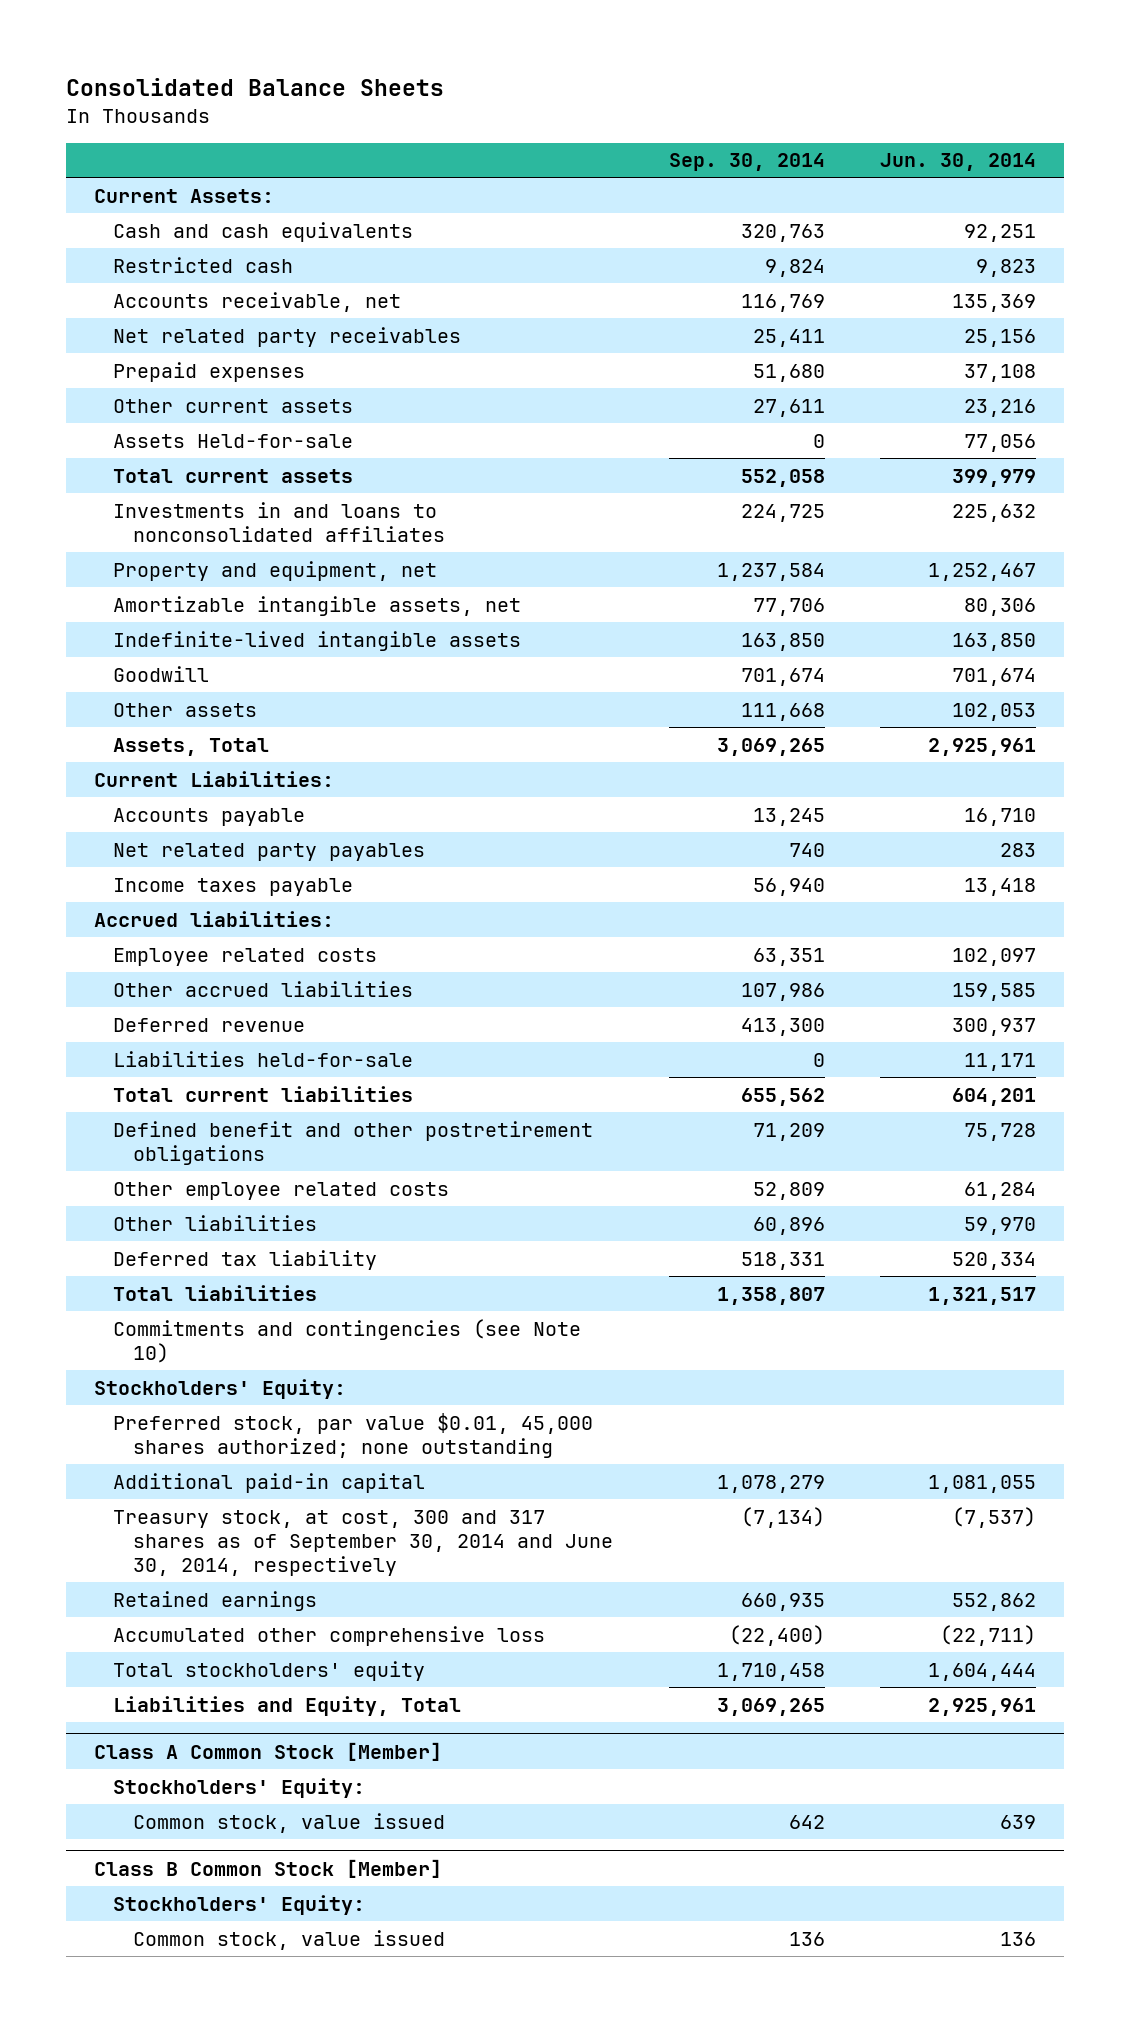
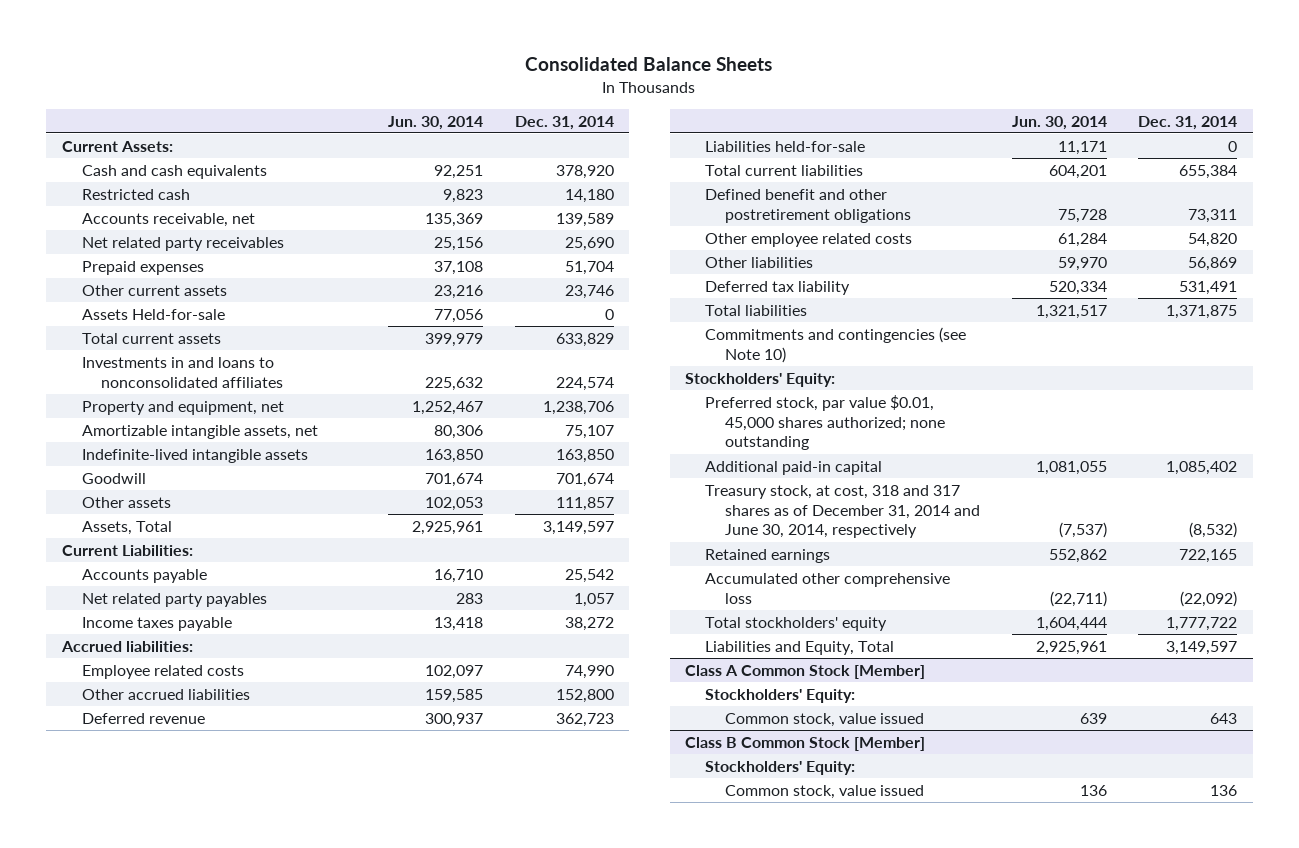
- | Sep. 30, 2014 | Jun. 30, 2014
+ | Jun. 30, 2014 | Dec. 31, 2014
- Treasury stock, at cost, 300 and 317 shares as of September 30, 2014 and June 30, 2014, respectively | (7,134) | (7,537)
+ Treasury stock, at cost, 318 and 317 shares as of December 31, 2014 and June 30, 2014, respectively | (7,537) | (8,532)

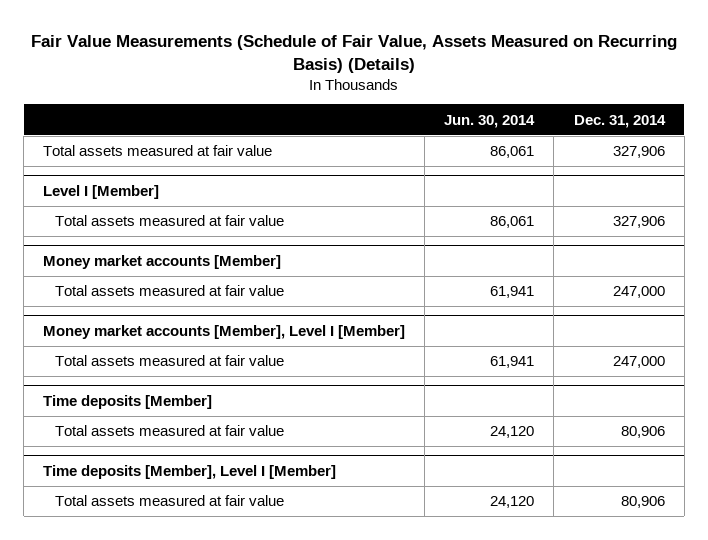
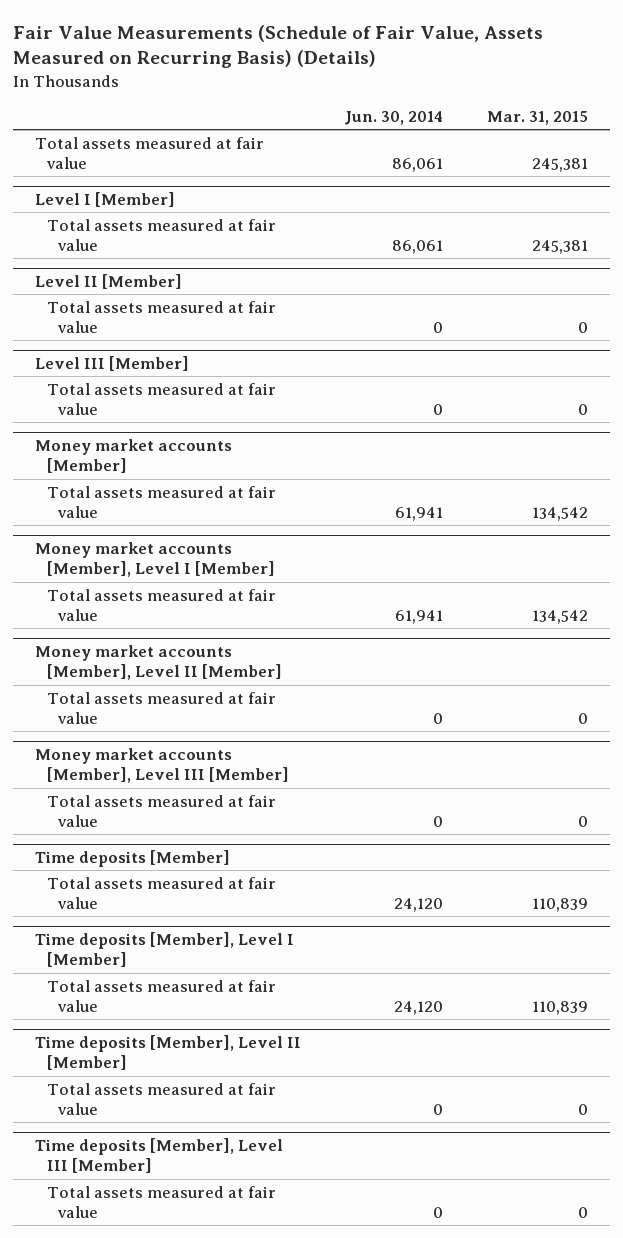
- | Jun. 30, 2014 | Dec. 31, 2014
+ | Jun. 30, 2014 | Mar. 31, 2015
+ Level II [Member]
+ Total assets measured at fair value | 0 | 0
+ Level III [Member]
+ Total assets measured at fair value | 0 | 0
+ Money market accounts [Member], Level II [Member]
+ Total assets measured at fair value | 0 | 0
+ Money market accounts [Member], Level III [Member]
+ Total assets measured at fair value | 0 | 0
+ Time deposits [Member], Level II [Member]
+ Total assets measured at fair value | 0 | 0
+ Time deposits [Member], Level III [Member]
+ Total assets measured at fair value | 0 | 0

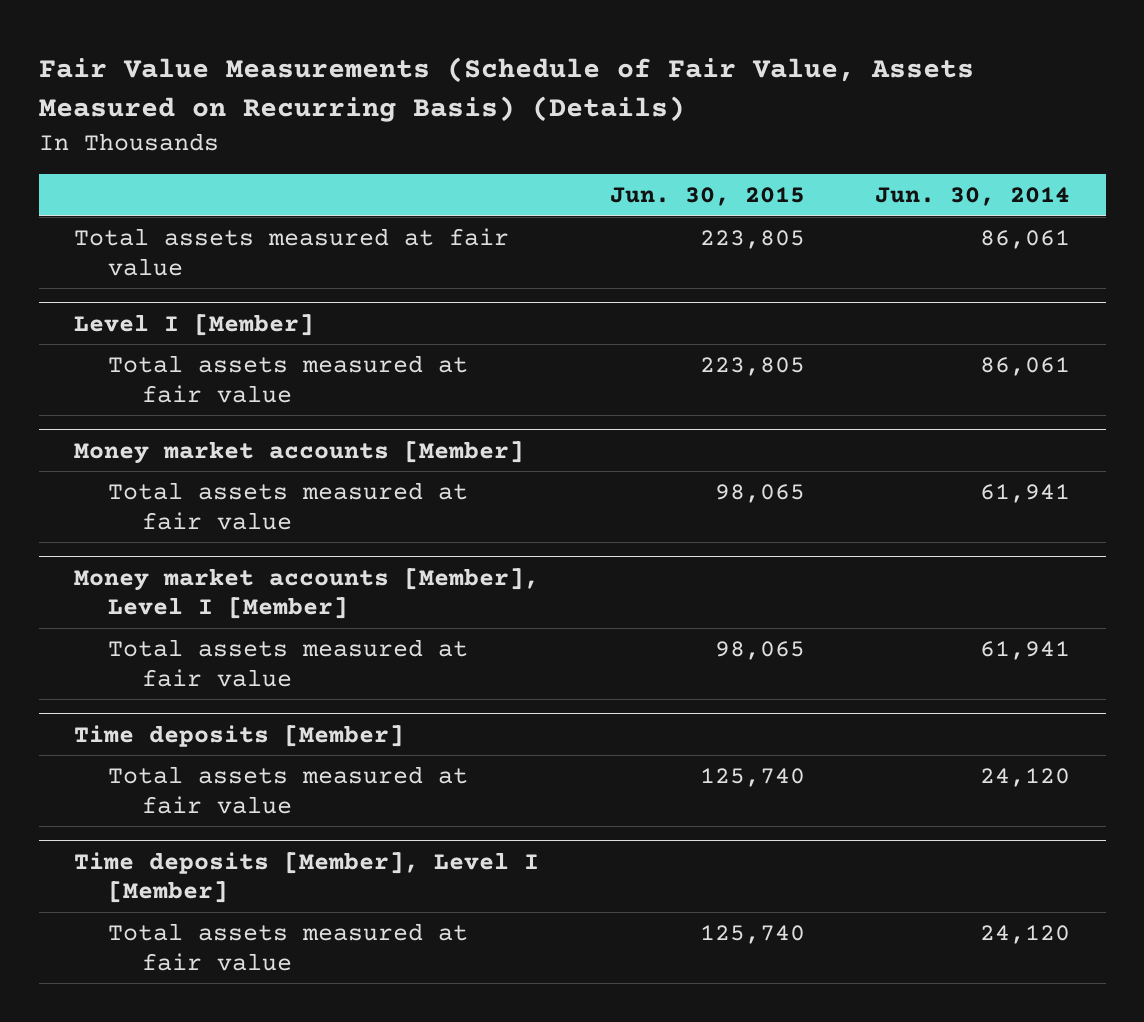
- | Jun. 30, 2014 | Mar. 31, 2015
+ | Jun. 30, 2015 | Jun. 30, 2014
- Level II [Member]
- Total assets measured at fair value | 0 | 0
- Level III [Member]
- Total assets measured at fair value | 0 | 0
- Money market accounts [Member], Level II [Member]
- Total assets measured at fair value | 0 | 0
- Money market accounts [Member], Level III [Member]
- Total assets measured at fair value | 0 | 0
- Time deposits [Member], Level II [Member]
- Total assets measured at fair value | 0 | 0
- Time deposits [Member], Level III [Member]
- Total assets measured at fair value | 0 | 0

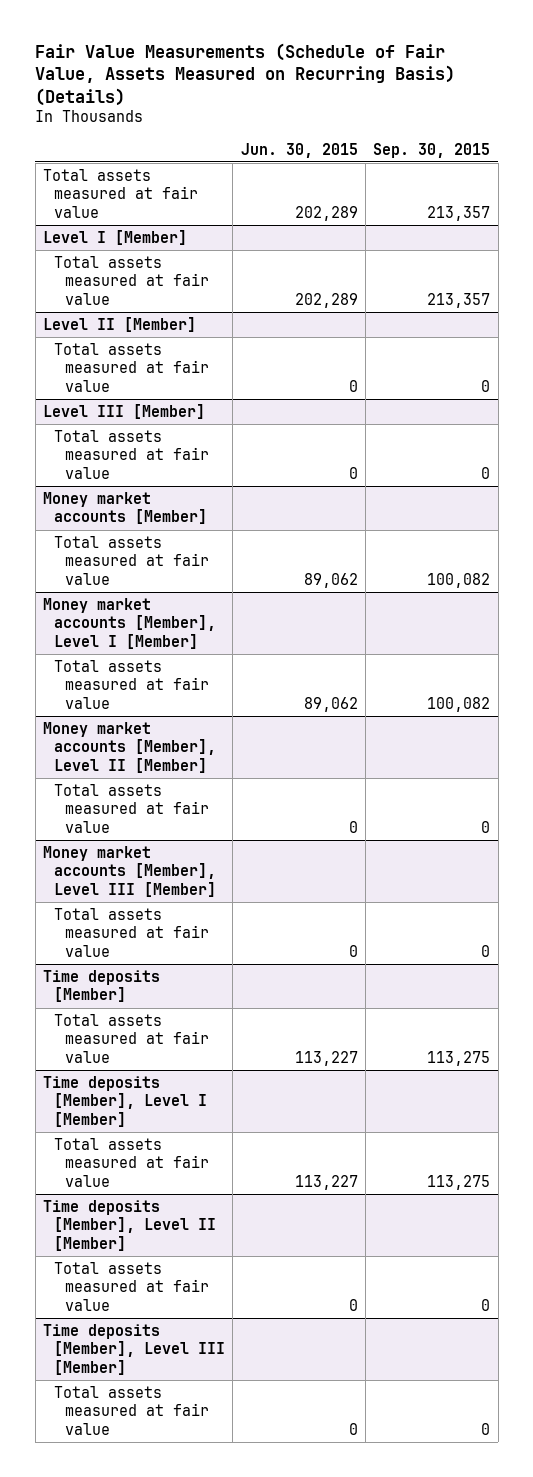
- | Jun. 30, 2015 | Jun. 30, 2014
+ | Jun. 30, 2015 | Sep. 30, 2015
- Total assets measured at fair value | 223,805 | 86,061
+ Total assets measured at fair value | 202,289 | 213,357
@ Level I [Member]
- Total assets measured at fair value | 223,805 | 86,061
+ Total assets measured at fair value | 202,289 | 213,357
+ Level II [Member]
+ Total assets measured at fair value | 0 | 0
+ Level III [Member]
+ Total assets measured at fair value | 0 | 0
@ Money market accounts [Member]
- Total assets measured at fair value | 98,065 | 61,941
+ Total assets measured at fair value | 89,062 | 100,082
@ Money market accounts [Member], Level I [Member]
- Total assets measured at fair value | 98,065 | 61,941
+ Total assets measured at fair value | 89,062 | 100,082
+ Money market accounts [Member], Level II [Member]
+ Total assets measured at fair value | 0 | 0
+ Money market accounts [Member], Level III [Member]
+ Total assets measured at fair value | 0 | 0
@ Time deposits [Member]
- Total assets measured at fair value | 125,740 | 24,120
+ Total assets measured at fair value | 113,227 | 113,275
@ Time deposits [Member], Level I [Member]
- Total assets measured at fair value | 125,740 | 24,120
+ Total assets measured at fair value | 113,227 | 113,275
+ Time deposits [Member], Level II [Member]
+ Total assets measured at fair value | 0 | 0
+ Time deposits [Member], Level III [Member]
+ Total assets measured at fair value | 0 | 0

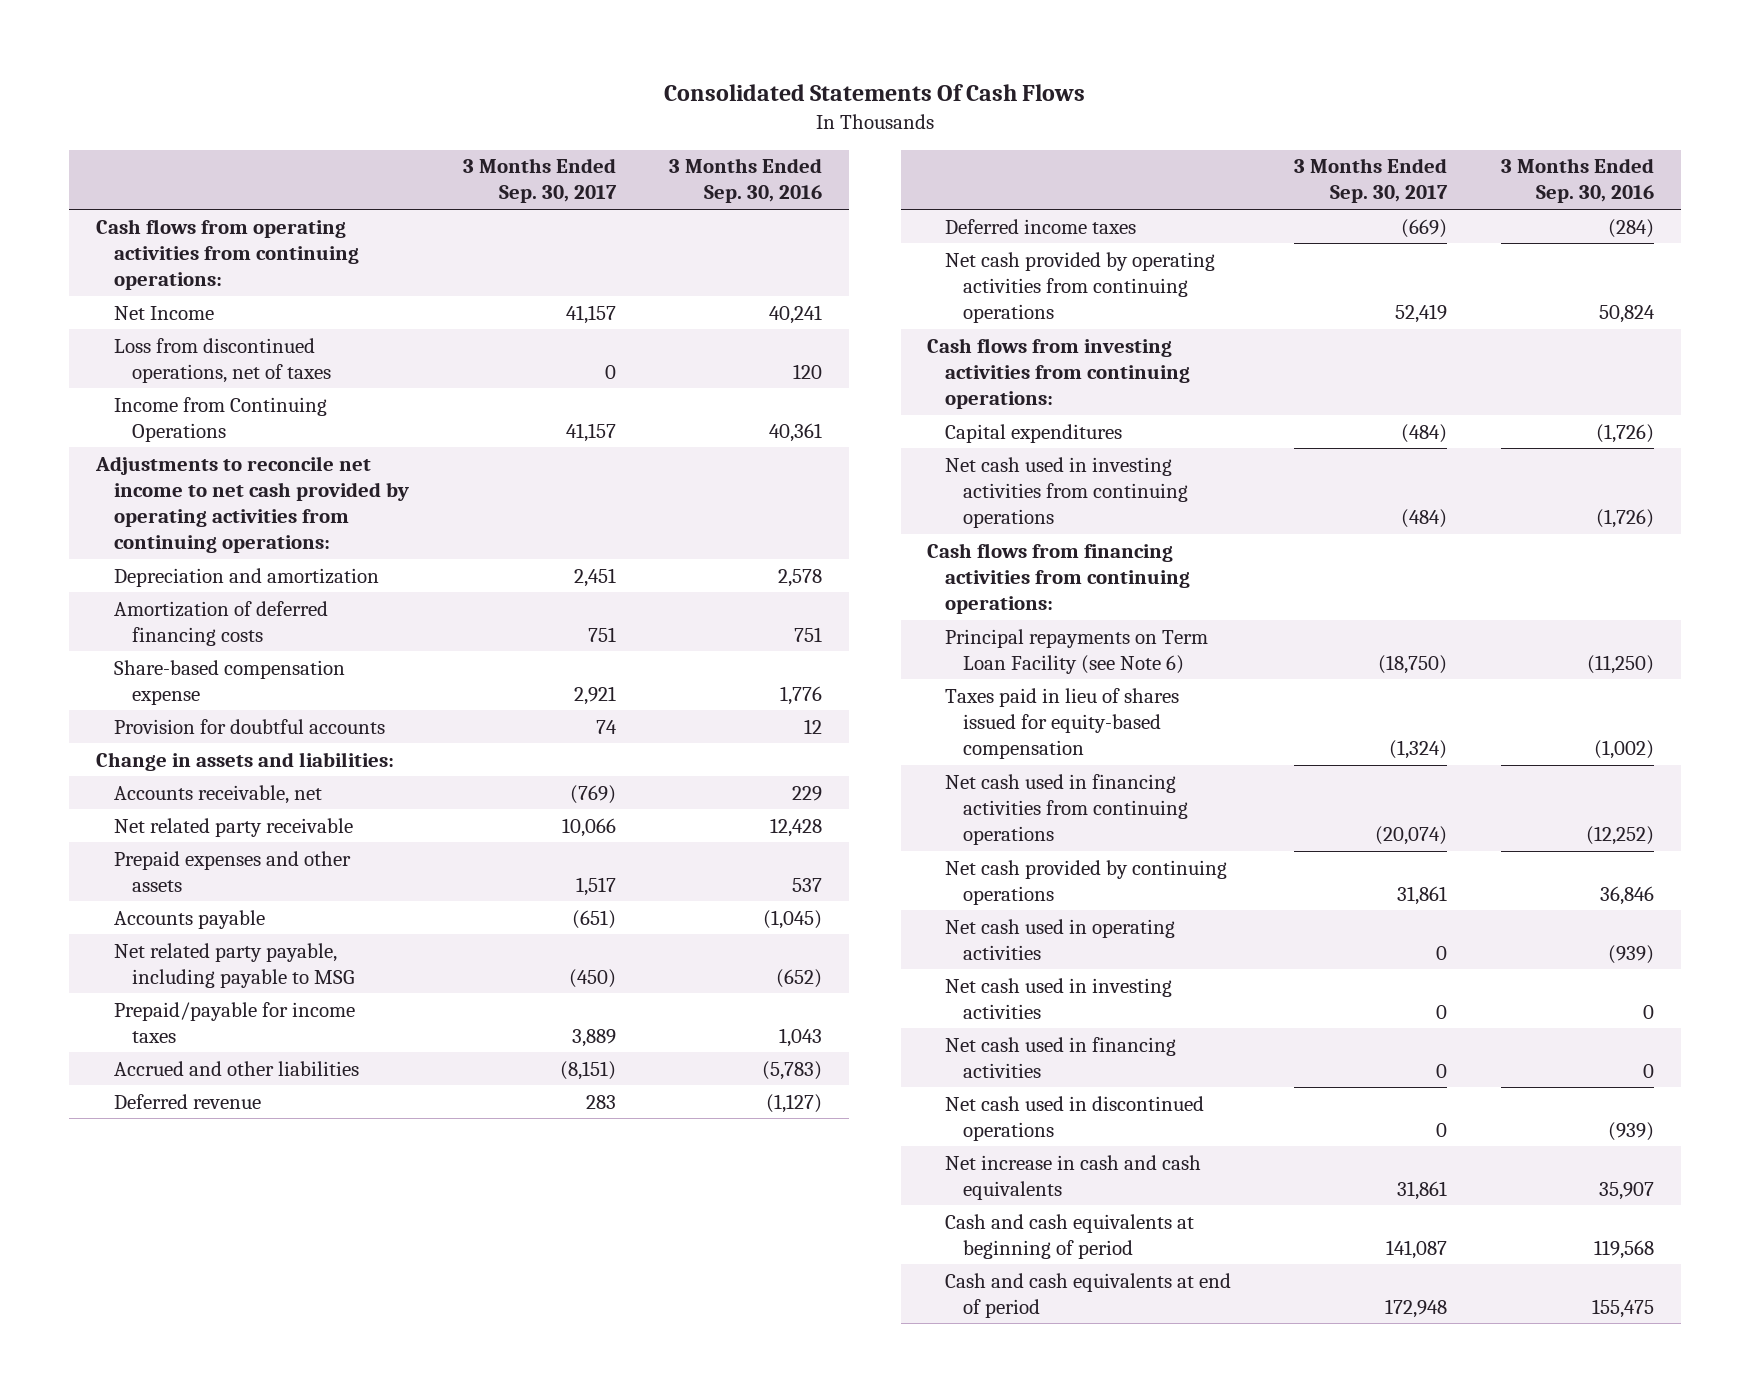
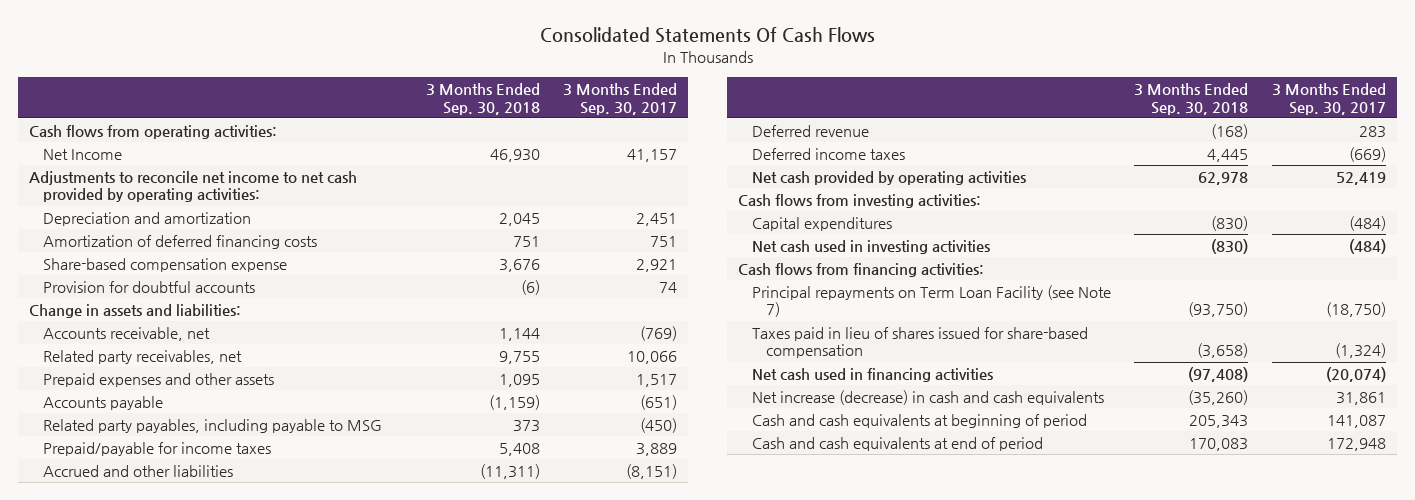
- | 3 Months Ended Sep. 30, 2017 | 3 Months Ended Sep. 30, 2016
+ | 3 Months Ended Sep. 30, 2018 | 3 Months Ended Sep. 30, 2017
- Cash flows from operating activities from continuing operations:
+ Cash flows from operating activities:
- Loss from discontinued operations, net of taxes | 0 | 120
- Income from Continuing Operations | 41,157 | 40,361
- Adjustments to reconcile net income to net cash provided by operating activities from continuing operations:
+ Adjustments to reconcile net income to net cash provided by operating activities:
- Net related party receivable | 10,066 | 12,428
+ Related party receivables, net | 9,755 | 10,066
- Net related party payable, including payable to MSG | (450) | (652)
+ Related party payables, including payable to MSG | 373 | (450)
- Net cash provided by operating activities from continuing operations | 52,419 | 50,824
- Cash flows from investing activities from continuing operations:
+ Net cash provided by operating activities | 62,978 | 52,419
+ Cash flows from investing activities:
- Net cash used in investing activities from continuing operations | (484) | (1,726)
- Cash flows from financing activities from continuing operations:
- Principal repayments on Term Loan Facility (see Note 6) | (18,750) | (11,250)
- Taxes paid in lieu of shares issued for equity-based compensation | (1,324) | (1,002)
- Net cash used in financing activities from continuing operations | (20,074) | (12,252)
- Net cash provided by continuing operations | 31,861 | 36,846
- Net cash used in operating activities | 0 | (939)
- Net cash used in investing activities | 0 | 0
- Net cash used in financing activities | 0 | 0
- Net cash used in discontinued operations | 0 | (939)
- Net increase in cash and cash equivalents | 31,861 | 35,907
+ Net cash used in investing activities | (830) | (484)
+ Cash flows from financing activities:
+ Principal repayments on Term Loan Facility (see Note 7) | (93,750) | (18,750)
+ Taxes paid in lieu of shares issued for share-based compensation | (3,658) | (1,324)
+ Net cash used in financing activities | (97,408) | (20,074)
+ Net increase (decrease) in cash and cash equivalents | (35,260) | 31,861

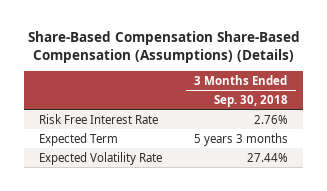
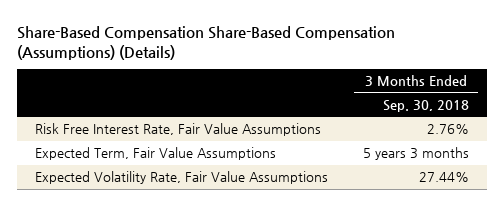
- Risk Free Interest Rate | 2.76%
- Expected Term | 5 years 3 months
- Expected Volatility Rate | 27.44%
+ Risk Free Interest Rate, Fair Value Assumptions | 2.76%
+ Expected Term, Fair Value Assumptions | 5 years 3 months
+ Expected Volatility Rate, Fair Value Assumptions | 27.44%

